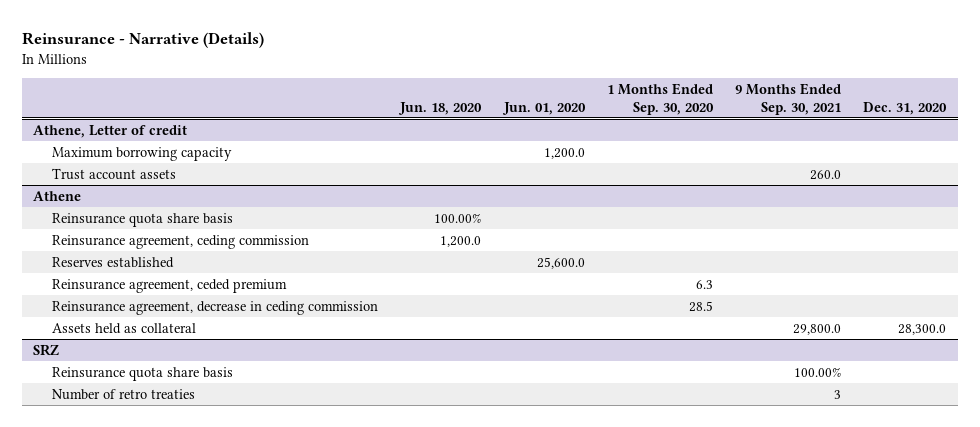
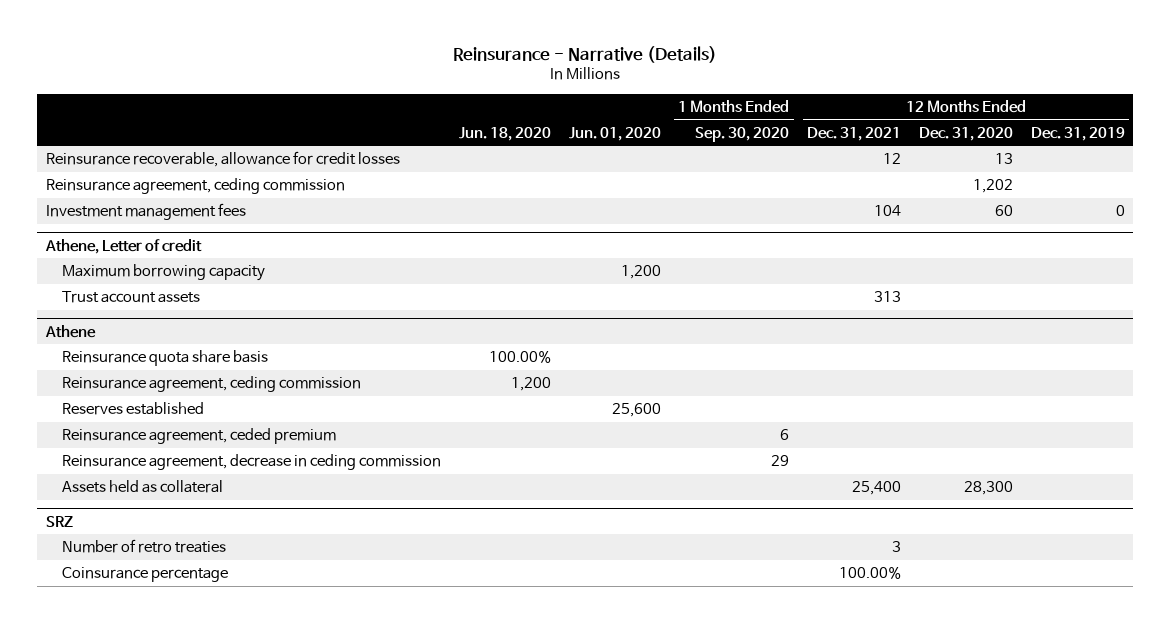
- | Jun. 18, 2020 | Jun. 01, 2020 | 1 Months Ended Sep. 30, 2020 | 9 Months Ended Sep. 30, 2021 | Dec. 31, 2020
+ | Jun. 18, 2020 | Jun. 01, 2020 | 1 Months Ended Sep. 30, 2020 | 12 Months Ended Dec. 31, 2021 | 12 Months Ended Dec. 31, 2020 | 12 Months Ended Dec. 31, 2019
+ Reinsurance recoverable, allowance for credit losses | | | | 12 | 13 |
+ Reinsurance agreement, ceding commission | | | | | 1,202 |
+ Investment management fees | | | | 104 | 60 | 0
@ Athene, Letter of credit
- Maximum borrowing capacity | | 1,200.0 | | |
+ Maximum borrowing capacity | | 1,200 | | | |
@ Athene
- Reinsurance agreement, ceding commission | 1,200.0 | | | |
- Reserves established | | 25,600.0 | | |
- Reinsurance agreement, ceded premium | | | 6.3 | |
- Reinsurance agreement, decrease in ceding commission | | | 28.5 | |
+ Reinsurance agreement, ceding commission | 1,200 | | | | |
+ Reserves established | | 25,600 | | | |
+ Reinsurance agreement, ceded premium | | | 6 | | |
+ Reinsurance agreement, decrease in ceding commission | | | 29 | | |
@ SRZ
- Reinsurance quota share basis | | | | 100.00% |
+ Coinsurance percentage | | | | 100.00% | |

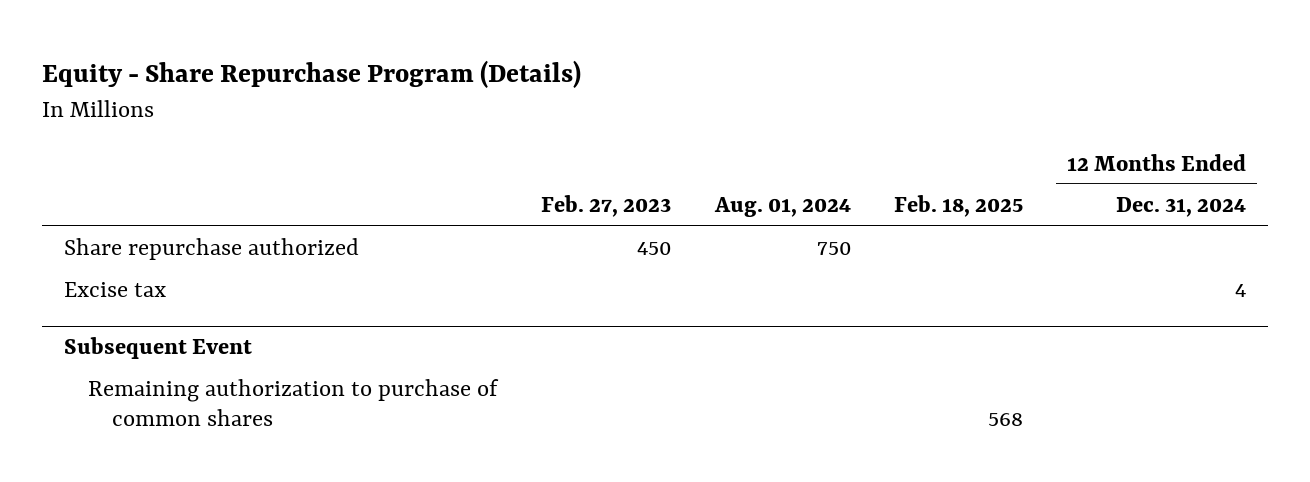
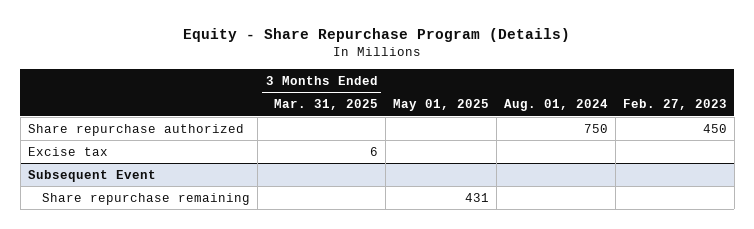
- | Feb. 27, 2023 | Aug. 01, 2024 | Feb. 18, 2025 | 12 Months Ended Dec. 31, 2024
+ | 3 Months Ended Mar. 31, 2025 | May 01, 2025 | Aug. 01, 2024 | Feb. 27, 2023
@ Subsequent Event
- Remaining authorization to purchase of common shares | | | 568 |
+ Share repurchase remaining | | 431 | |

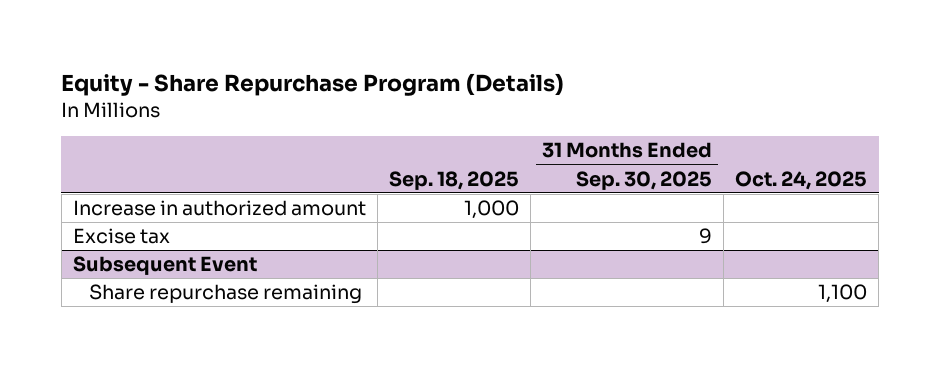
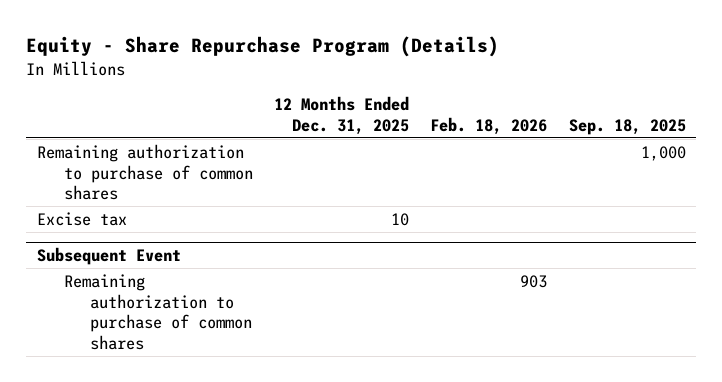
- | Sep. 18, 2025 | 31 Months Ended Sep. 30, 2025 | Oct. 24, 2025
+ | 12 Months Ended Dec. 31, 2025 | Feb. 18, 2026 | Sep. 18, 2025
- Increase in authorized amount | 1,000 | |
+ Remaining authorization to purchase of common shares | | | 1,000
@ Subsequent Event
- Share repurchase remaining | | | 1,100
+ Remaining authorization to purchase of common shares | | 903 |

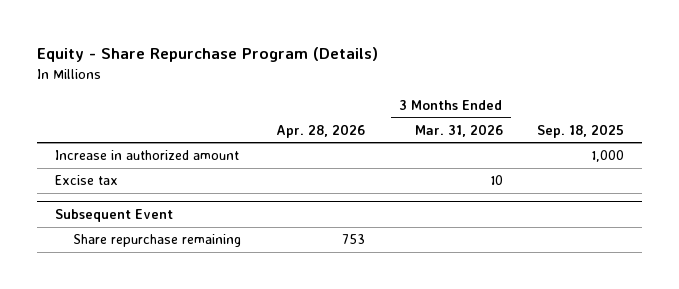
- | 12 Months Ended Dec. 31, 2025 | Feb. 18, 2026 | Sep. 18, 2025
+ | Apr. 28, 2026 | 3 Months Ended Mar. 31, 2026 | Sep. 18, 2025
- Remaining authorization to purchase of common shares | | | 1,000
+ Increase in authorized amount | | | 1,000
@ Subsequent Event
- Remaining authorization to purchase of common shares | | 903 |
+ Share repurchase remaining | 753 | |

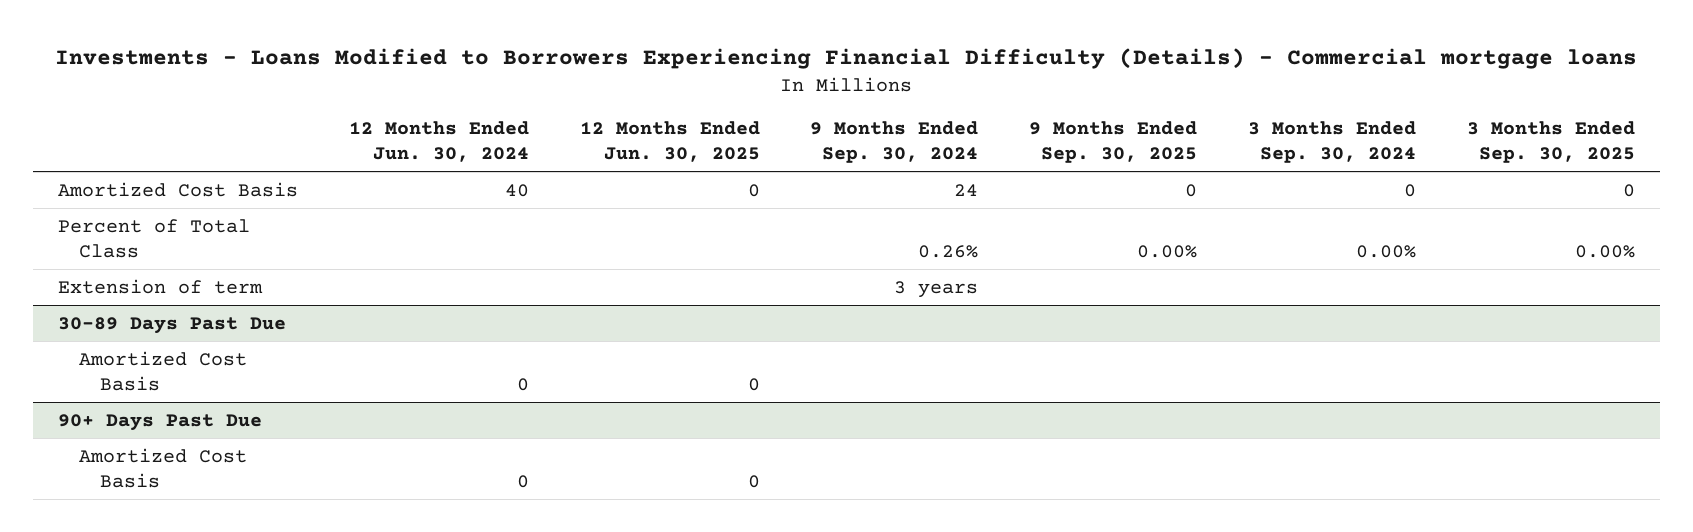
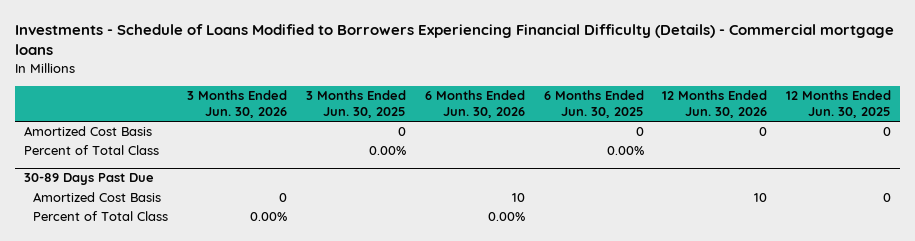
- Investments - Loans Modified to Borrowers Experiencing Financial Difficulty (Details) - Commercial mortgage loans
+ Investments - Schedule of Loans Modified to Borrowers Experiencing Financial Difficulty (Details) - Commercial mortgage loans
- | 12 Months Ended Jun. 30, 2024 | 12 Months Ended Jun. 30, 2025 | 9 Months Ended Sep. 30, 2024 | 9 Months Ended Sep. 30, 2025 | 3 Months Ended Sep. 30, 2024 | 3 Months Ended Sep. 30, 2025
+ | 3 Months Ended Jun. 30, 2026 | 3 Months Ended Jun. 30, 2025 | 6 Months Ended Jun. 30, 2026 | 6 Months Ended Jun. 30, 2025 | 12 Months Ended Jun. 30, 2026 | 12 Months Ended Jun. 30, 2025
- Extension of term | | | 3 years | | |
- 90+ Days Past Due
- Amortized Cost Basis | 0 | 0 | | | |
@ 30-89 Days Past Due
+ Percent of Total Class | 0.00% | | 0.00% | | |

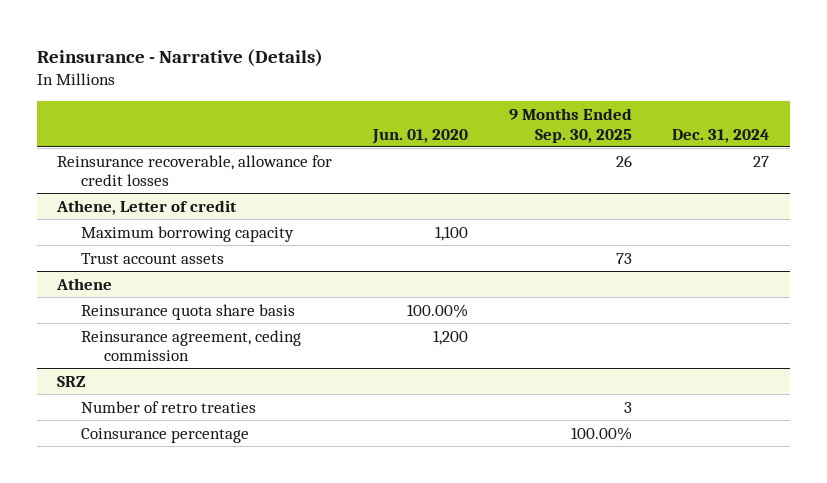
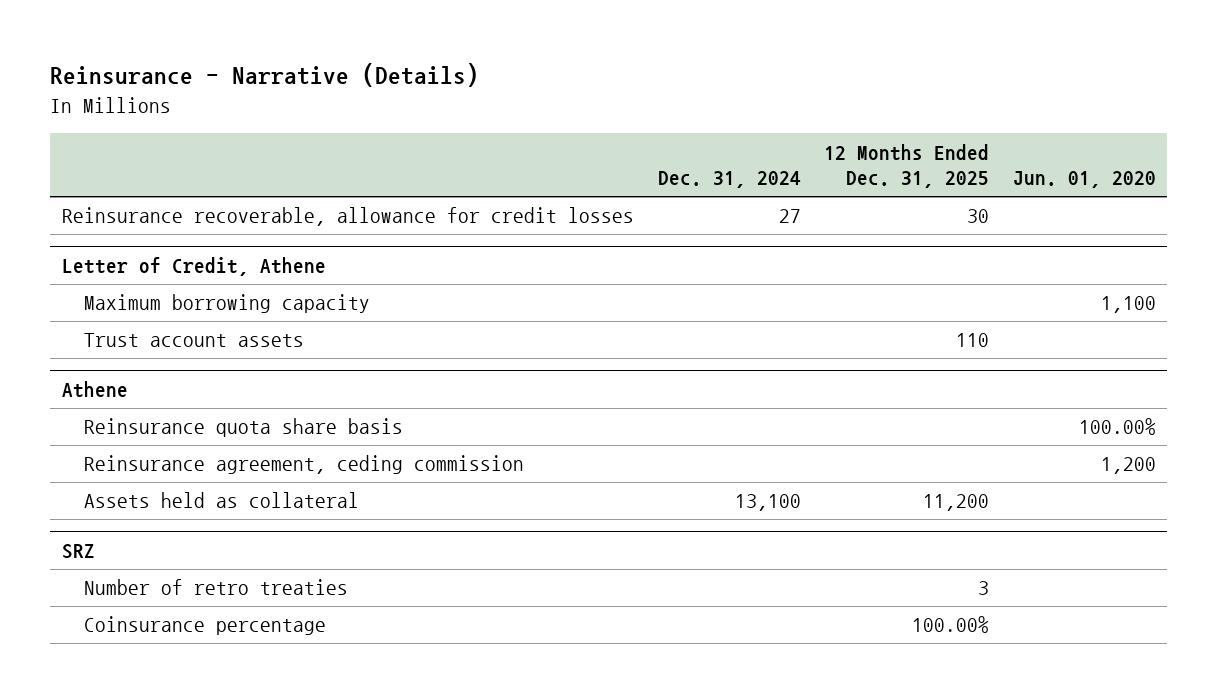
- | Jun. 01, 2020 | 9 Months Ended Sep. 30, 2025 | Dec. 31, 2024
+ | Dec. 31, 2024 | 12 Months Ended Dec. 31, 2025 | Jun. 01, 2020
- Athene, Letter of credit
+ Letter of Credit, Athene
@ Athene
+ Assets held as collateral | 13,100 | 11,200 |

